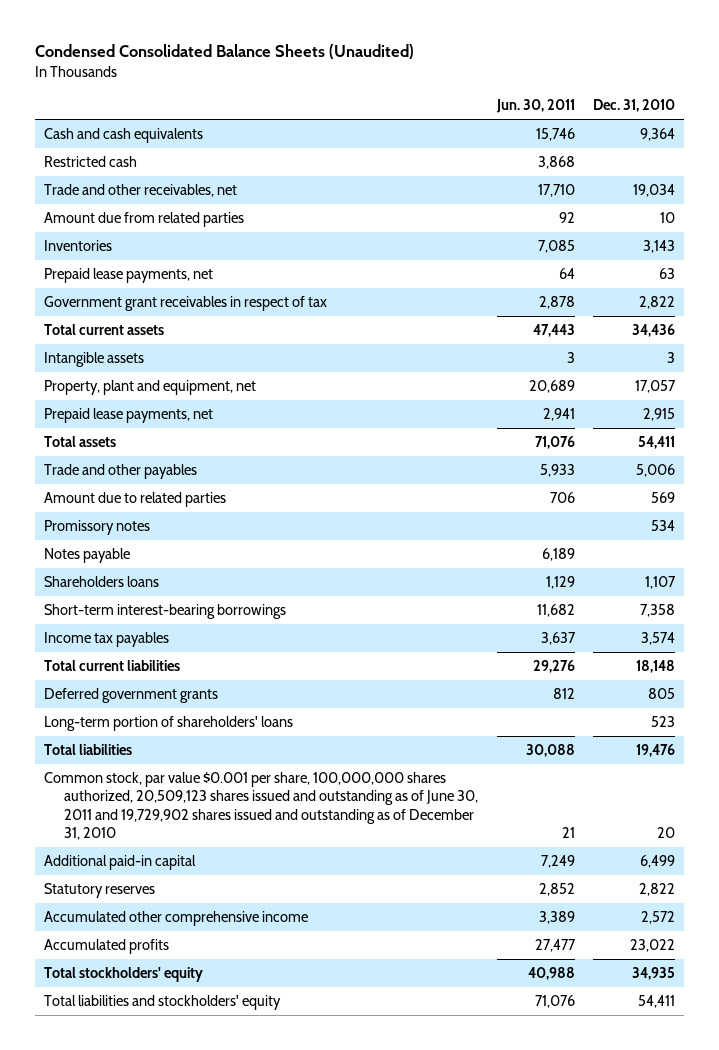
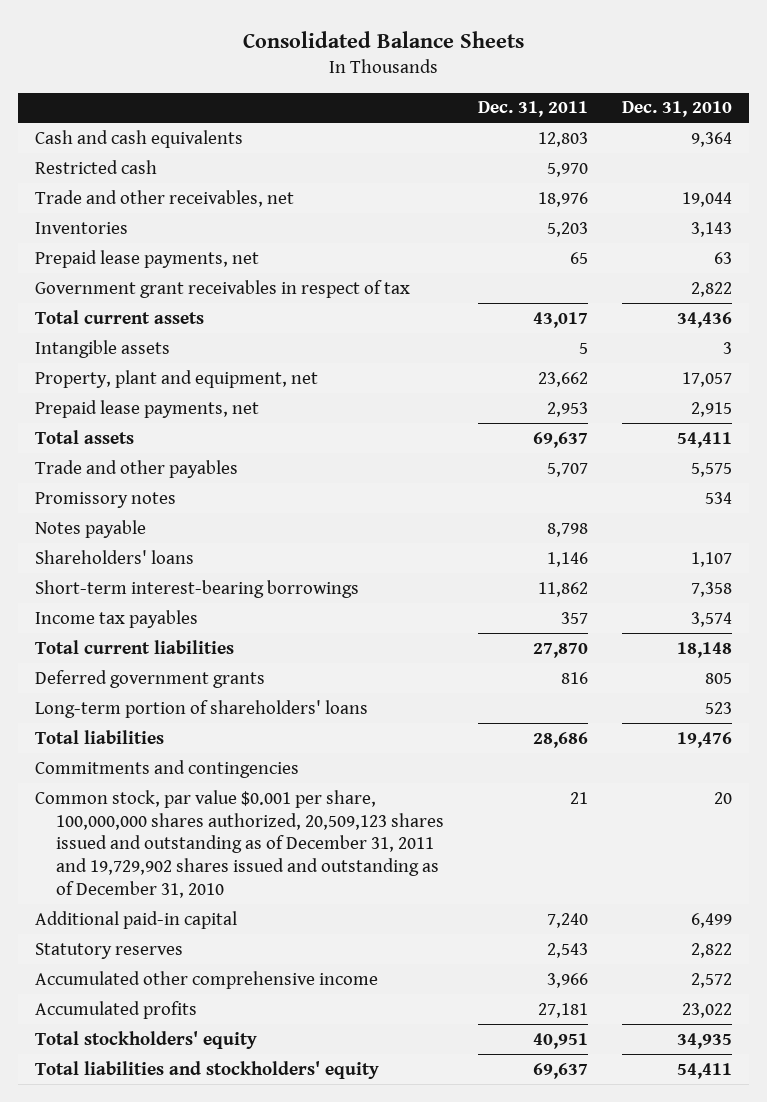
- Condensed Consolidated Balance Sheets (Unaudited)
+ Consolidated Balance Sheets
- | Jun. 30, 2011 | Dec. 31, 2010
+ | Dec. 31, 2011 | Dec. 31, 2010
- Trade and other receivables, net | 17,710 | 19,034
- Amount due from related parties | 92 | 10
+ Trade and other receivables, net | 18,976 | 19,044
- Trade and other payables | 5,933 | 5,006
- Amount due to related parties | 706 | 569
+ Trade and other payables | 5,707 | 5,575
- Shareholders loans | 1,129 | 1,107
+ Shareholders' loans | 1,146 | 1,107
- Common stock, par value $0.001 per share, 100,000,000 shares authorized, 20,509,123 shares issued and outstanding as of June 30, 2011 and 19,729,902 shares issued and outstanding as of December 31, 2010 | 21 | 20
+ Commitments and contingencies
+ Common stock, par value $0.001 per share, 100,000,000 shares authorized, 20,509,123 shares issued and outstanding as of December 31, 2011 and 19,729,902 shares issued and outstanding as of December 31, 2010 | 21 | 20

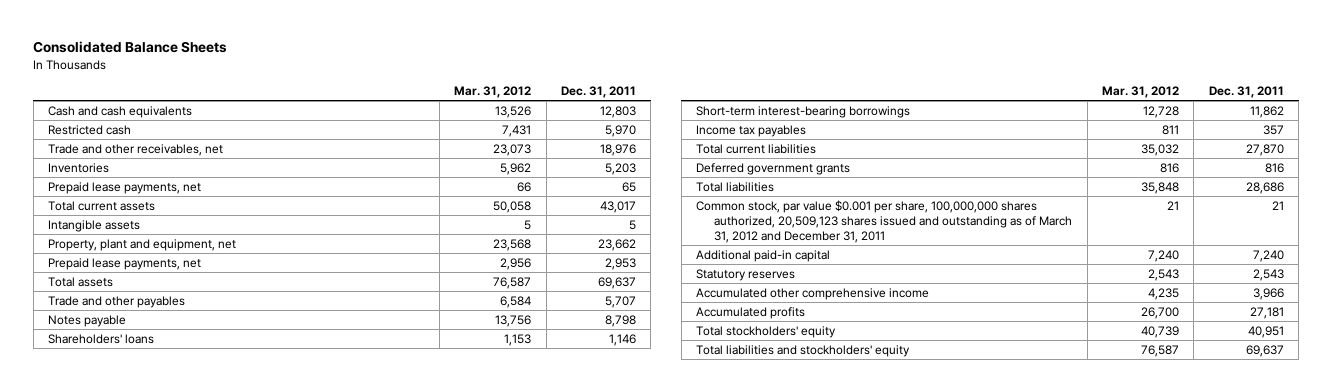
- | Dec. 31, 2011 | Dec. 31, 2010
+ | Mar. 31, 2012 | Dec. 31, 2011
- Government grant receivables in respect of tax | | 2,822
- Promissory notes | | 534
- Long-term portion of shareholders' loans | | 523
- Commitments and contingencies
- Common stock, par value $0.001 per share, 100,000,000 shares authorized, 20,509,123 shares issued and outstanding as of December 31, 2011 and 19,729,902 shares issued and outstanding as of December 31, 2010 | 21 | 20
+ Common stock, par value $0.001 per share, 100,000,000 shares authorized, 20,509,123 shares issued and outstanding as of March 31, 2012 and December 31, 2011 | 21 | 21

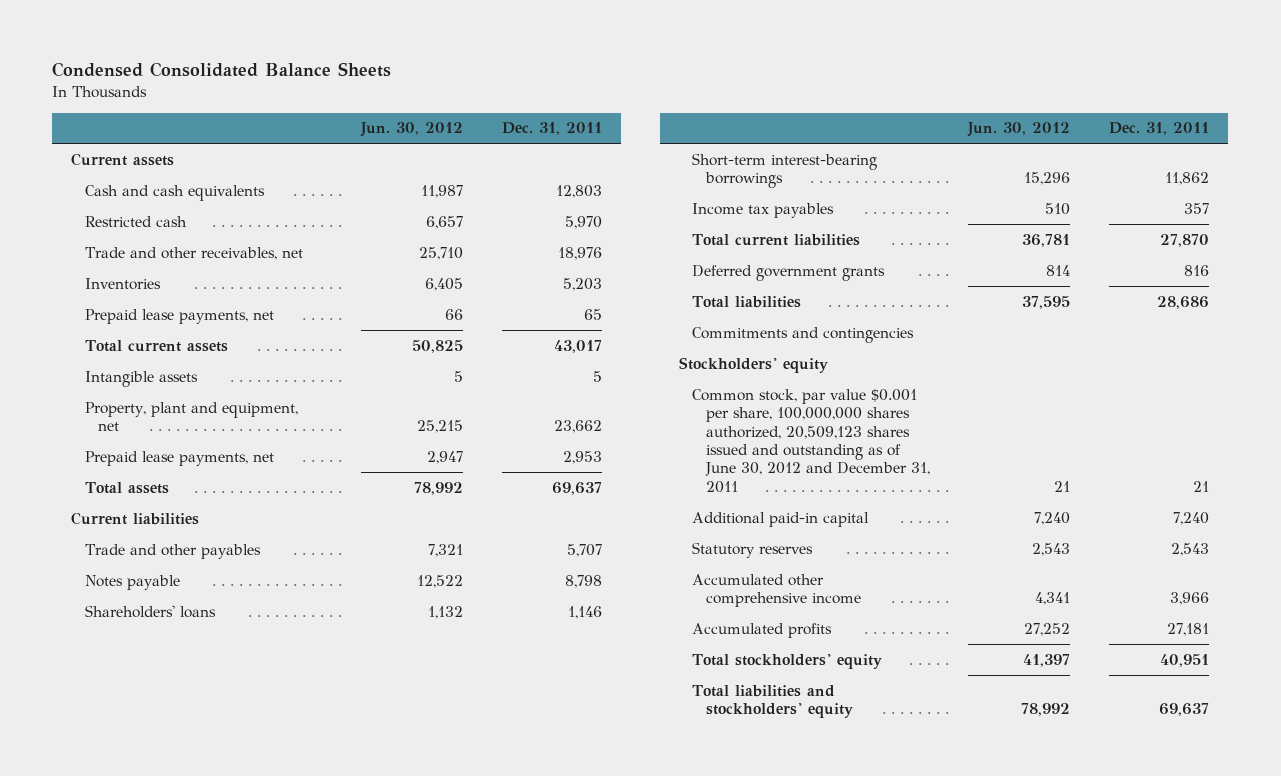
- Consolidated Balance Sheets
+ Condensed Consolidated Balance Sheets
- | Mar. 31, 2012 | Dec. 31, 2011
+ | Jun. 30, 2012 | Dec. 31, 2011
+ Current assets
+ Current liabilities
- Common stock, par value $0.001 per share, 100,000,000 shares authorized, 20,509,123 shares issued and outstanding as of March 31, 2012 and December 31, 2011 | 21 | 21
+ Commitments and contingencies
+ Stockholders' equity
+ Common stock, par value $0.001 per share, 100,000,000 shares authorized, 20,509,123 shares issued and outstanding as of June 30, 2012 and December 31, 2011 | 21 | 21

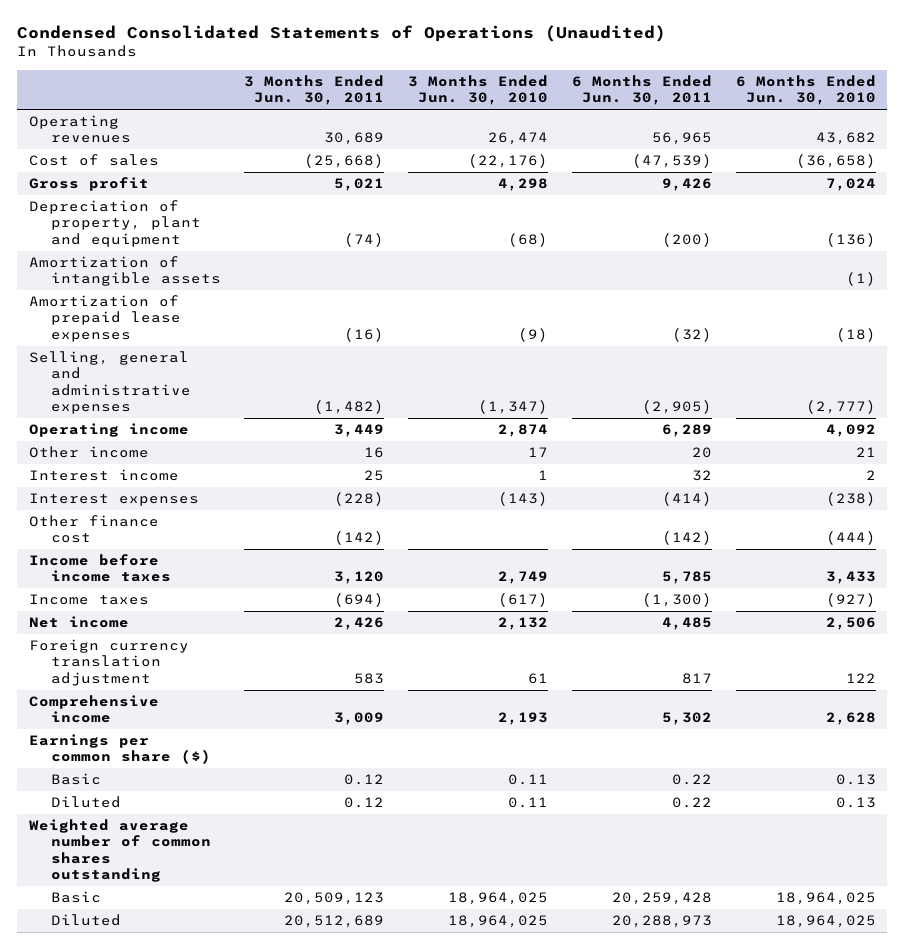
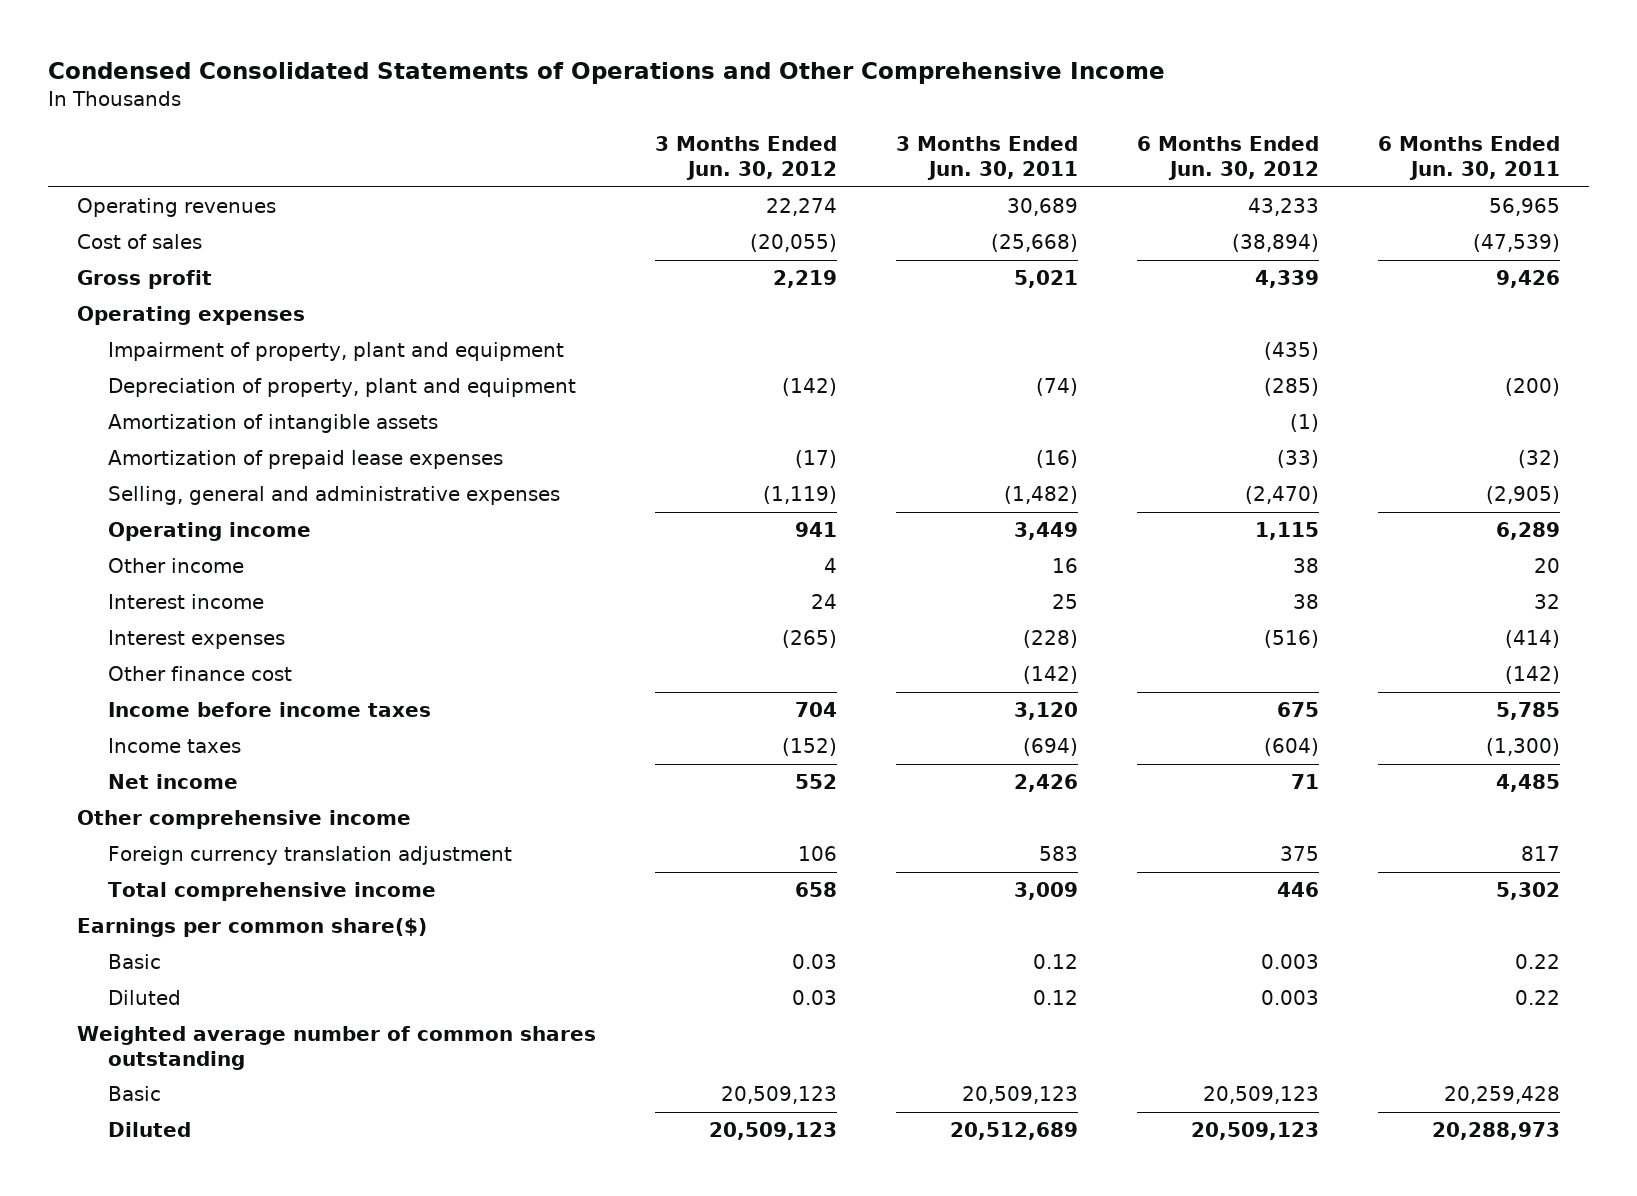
- Condensed Consolidated Statements of Operations (Unaudited)
+ Condensed Consolidated Statements of Operations and Other Comprehensive Income
- | 3 Months Ended Jun. 30, 2011 | 3 Months Ended Jun. 30, 2010 | 6 Months Ended Jun. 30, 2011 | 6 Months Ended Jun. 30, 2010
+ | 3 Months Ended Jun. 30, 2012 | 3 Months Ended Jun. 30, 2011 | 6 Months Ended Jun. 30, 2012 | 6 Months Ended Jun. 30, 2011
+ Operating expenses
+ Impairment of property, plant and equipment | | | (435) |
+ Other comprehensive income
- Comprehensive income | 3,009 | 2,193 | 5,302 | 2,628
- Earnings per common share ($)
+ Total comprehensive income | 658 | 3,009 | 446 | 5,302
+ Earnings per common share($)

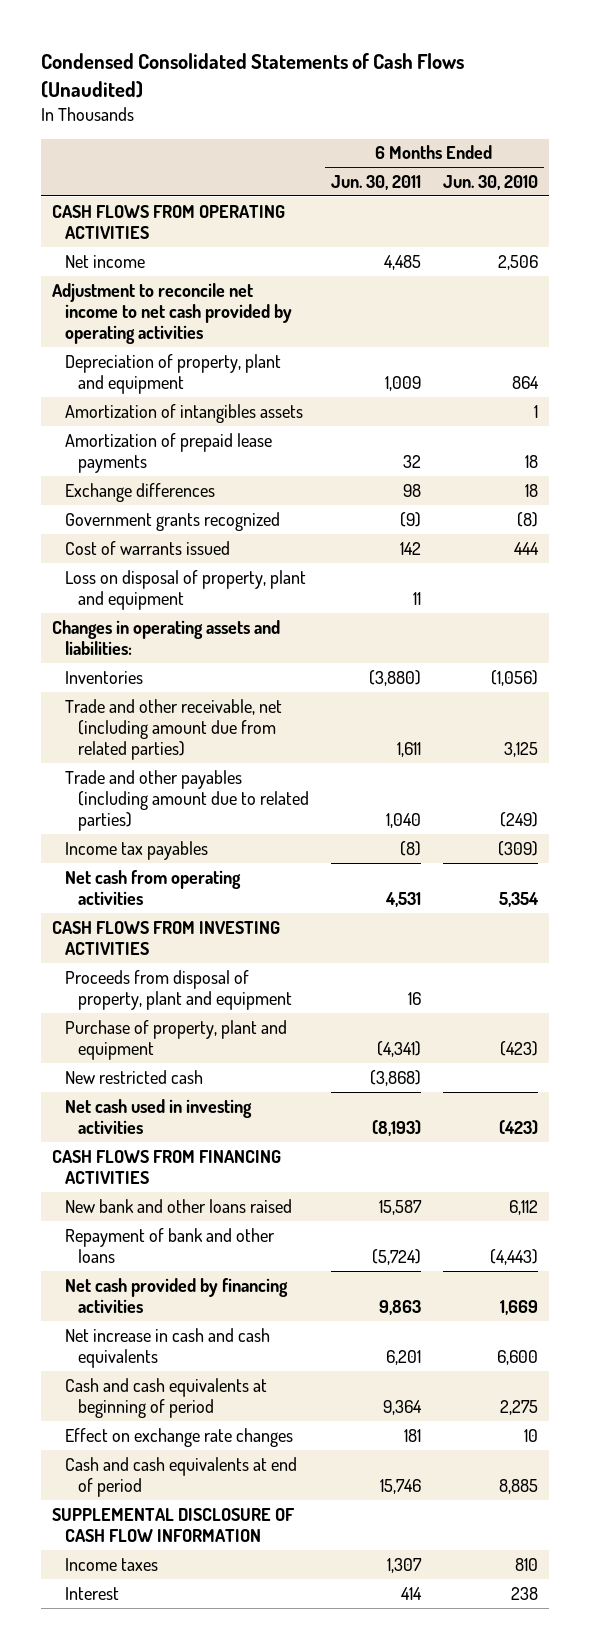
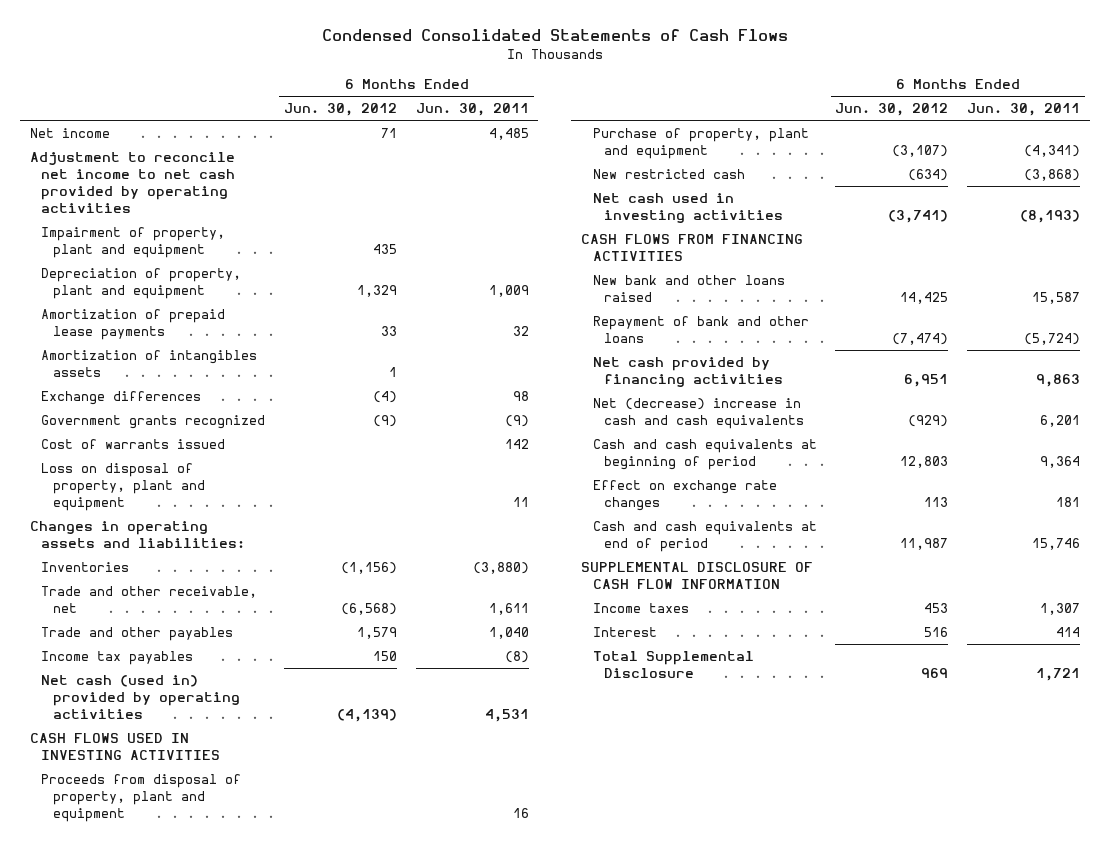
- Condensed Consolidated Statements of Cash Flows (Unaudited)
+ Condensed Consolidated Statements of Cash Flows
- | 6 Months Ended Jun. 30, 2011 | 6 Months Ended Jun. 30, 2010
+ | 6 Months Ended Jun. 30, 2012 | 6 Months Ended Jun. 30, 2011
- CASH FLOWS FROM OPERATING ACTIVITIES
+ Impairment of property, plant and equipment | 435 |
moved down: Amortization of intangibles assets | 1 |
- Trade and other receivable, net (including amount due from related parties) | 1,611 | 3,125
- Trade and other payables (including amount due to related parties) | 1,040 | (249)
+ Trade and other receivable, net | (6,568) | 1,611
+ Trade and other payables | 1,579 | 1,040
- Net cash from operating activities | 4,531 | 5,354
- CASH FLOWS FROM INVESTING ACTIVITIES
+ Net cash (used in) provided by operating activities | (4,139) | 4,531
+ CASH FLOWS USED IN INVESTING ACTIVITIES
- Net increase in cash and cash equivalents | 6,201 | 6,600
+ Net (decrease) increase in cash and cash equivalents | (929) | 6,201
+ Total Supplemental Disclosure | 969 | 1,721

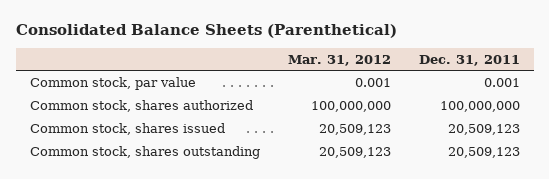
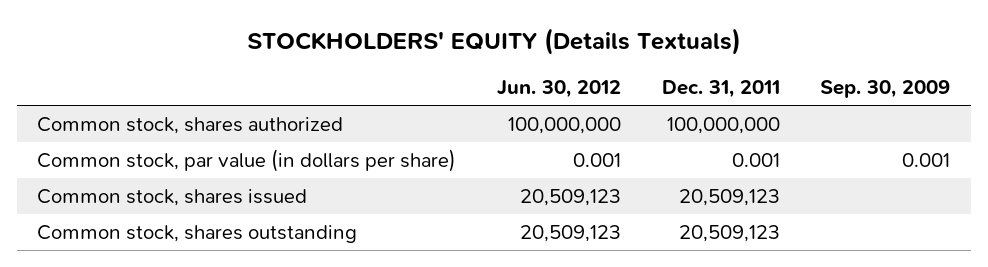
- Consolidated Balance Sheets (Parenthetical)
+ STOCKHOLDERS' EQUITY (Details Textuals)
- | Mar. 31, 2012 | Dec. 31, 2011
+ | Jun. 30, 2012 | Dec. 31, 2011 | Sep. 30, 2009
- Common stock, par value | 0.001 | 0.001
+ Common stock, par value (in dollars per share) | 0.001 | 0.001 | 0.001

